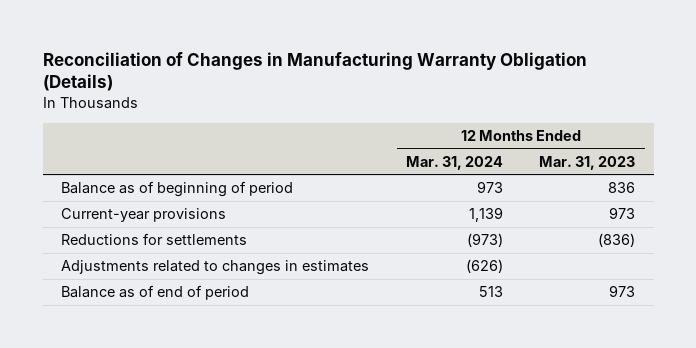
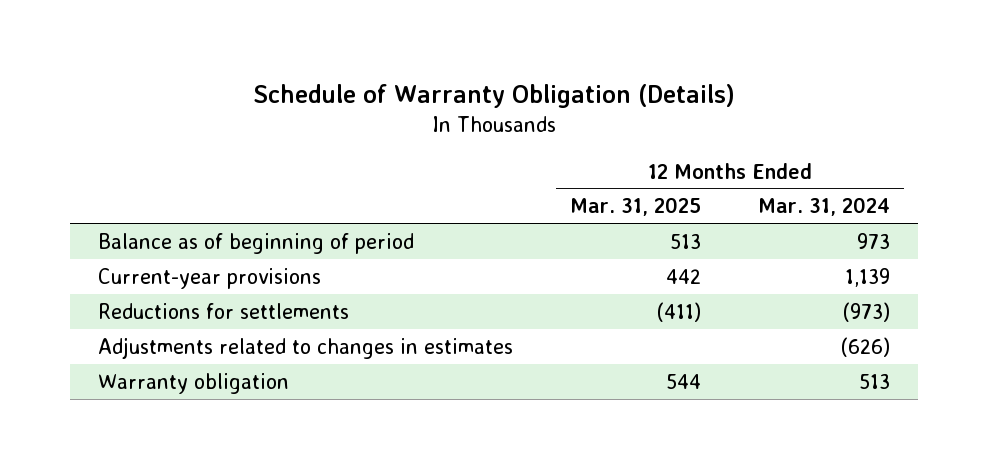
- Reconciliation of Changes in Manufacturing Warranty Obligation (Details)
+ Schedule of Warranty Obligation (Details)
- | 12 Months Ended Mar. 31, 2024 | 12 Months Ended Mar. 31, 2023
+ | 12 Months Ended Mar. 31, 2025 | 12 Months Ended Mar. 31, 2024
- Balance as of end of period | 513 | 973
+ Warranty obligation | 544 | 513

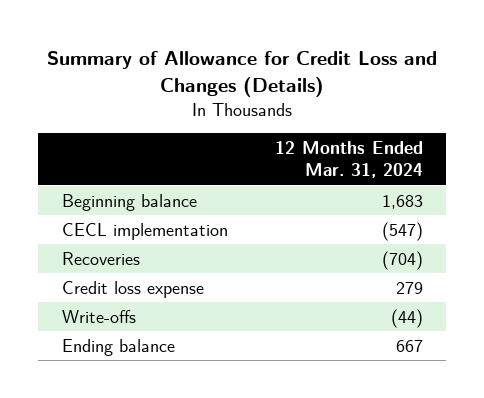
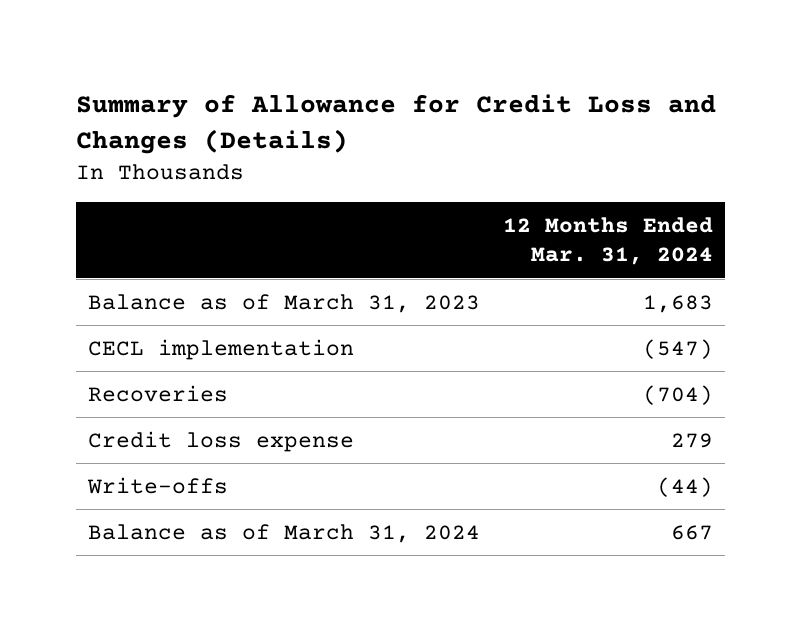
- Beginning balance | 1,683
+ Balance as of March 31, 2023 | 1,683
- Ending balance | 667
+ Balance as of March 31, 2024 | 667

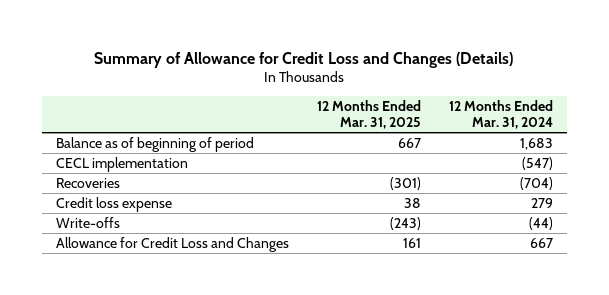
- | 12 Months Ended Mar. 31, 2024
+ | 12 Months Ended Mar. 31, 2025 | 12 Months Ended Mar. 31, 2024
- Balance as of March 31, 2023 | 1,683
+ Balance as of beginning of period | 667 | 1,683
- Balance as of March 31, 2024 | 667
+ Allowance for Credit Loss and Changes | 161 | 667

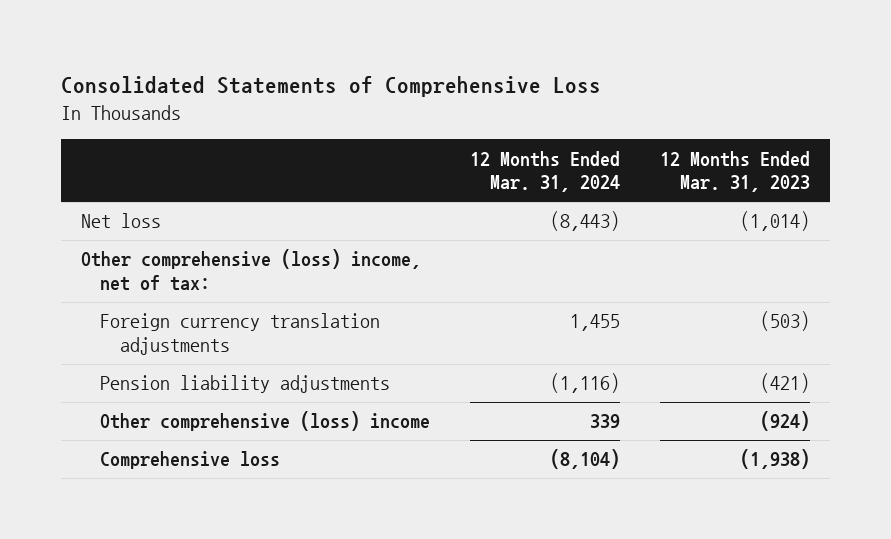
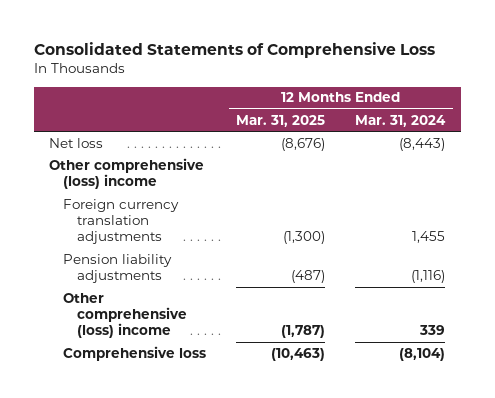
- | 12 Months Ended Mar. 31, 2024 | 12 Months Ended Mar. 31, 2023
+ | 12 Months Ended Mar. 31, 2025 | 12 Months Ended Mar. 31, 2024
- Other comprehensive (loss) income, net of tax:
+ Other comprehensive (loss) income

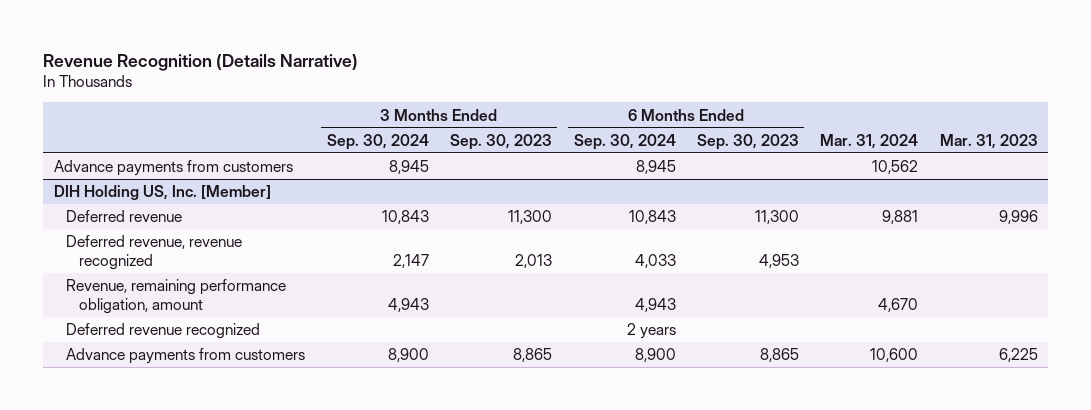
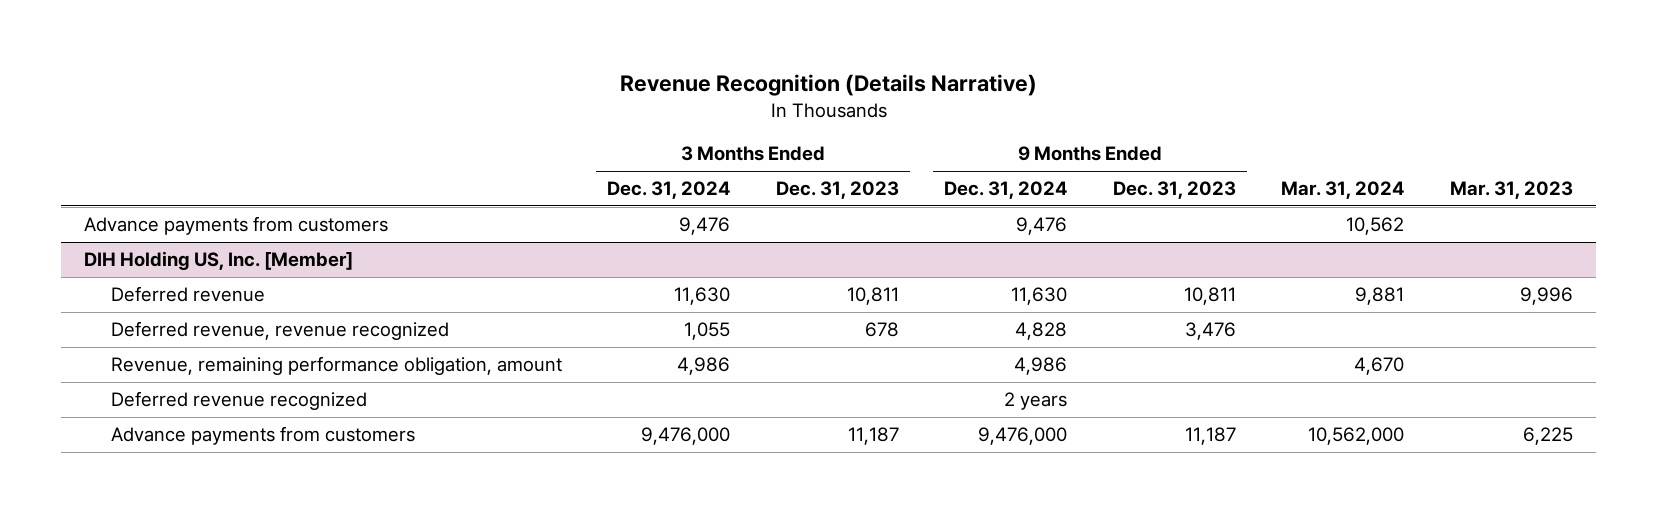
- | 3 Months Ended Sep. 30, 2024 | 3 Months Ended Sep. 30, 2023 | 6 Months Ended Sep. 30, 2024 | 6 Months Ended Sep. 30, 2023 | Mar. 31, 2024 | Mar. 31, 2023
+ | 3 Months Ended Dec. 31, 2024 | 3 Months Ended Dec. 31, 2023 | 9 Months Ended Dec. 31, 2024 | 9 Months Ended Dec. 31, 2023 | Mar. 31, 2024 | Mar. 31, 2023
@ DIH Holding US, Inc. [Member]
- Advance payments from customers | 8,900 | 8,865 | 8,900 | 8,865 | 10,600 | 6,225
+ Advance payments from customers | 9,476,000 | 11,187 | 9,476,000 | 11,187 | 10,562,000 | 6,225

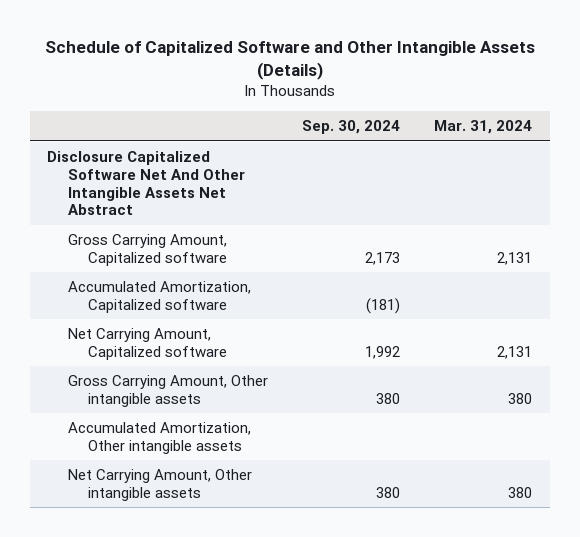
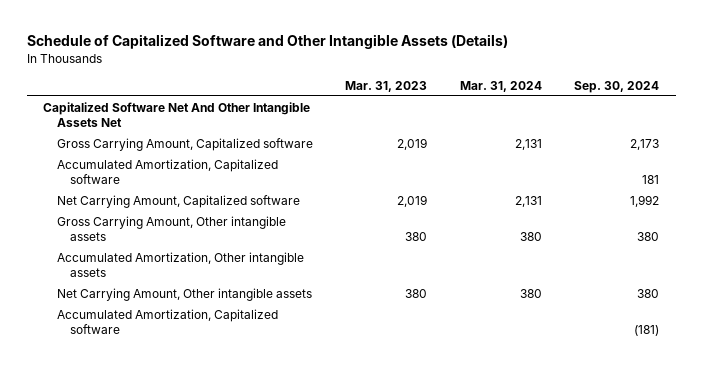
- | Sep. 30, 2024 | Mar. 31, 2024
+ | Mar. 31, 2023 | Mar. 31, 2024 | Sep. 30, 2024
- Disclosure Capitalized Software Net And Other Intangible Assets Net Abstract
+ Capitalized Software Net And Other Intangible Assets Net
+ Accumulated Amortization, Capitalized software | | | 181
moved down: Accumulated Amortization, Capitalized software | | | (181)

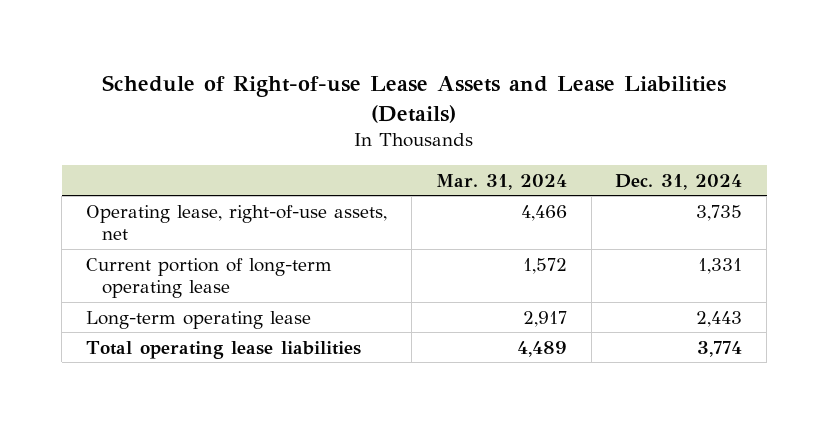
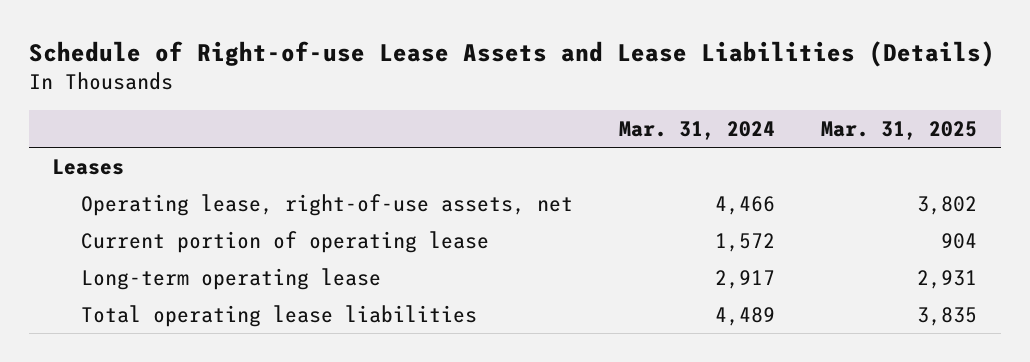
- | Mar. 31, 2024 | Dec. 31, 2024
+ | Mar. 31, 2024 | Mar. 31, 2025
+ Leases
- Current portion of long-term operating lease | 1,572 | 1,331
+ Current portion of operating lease | 1,572 | 904

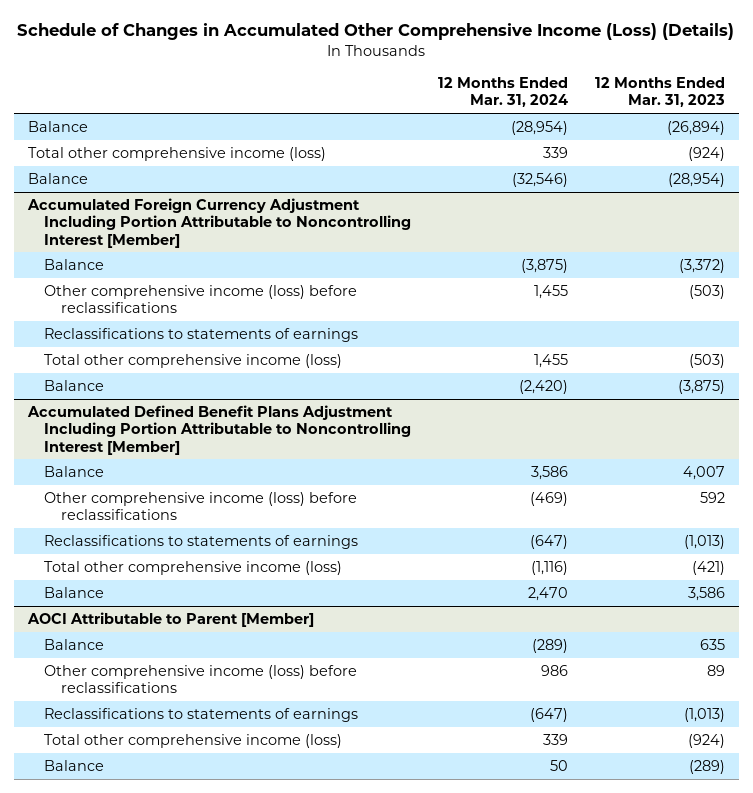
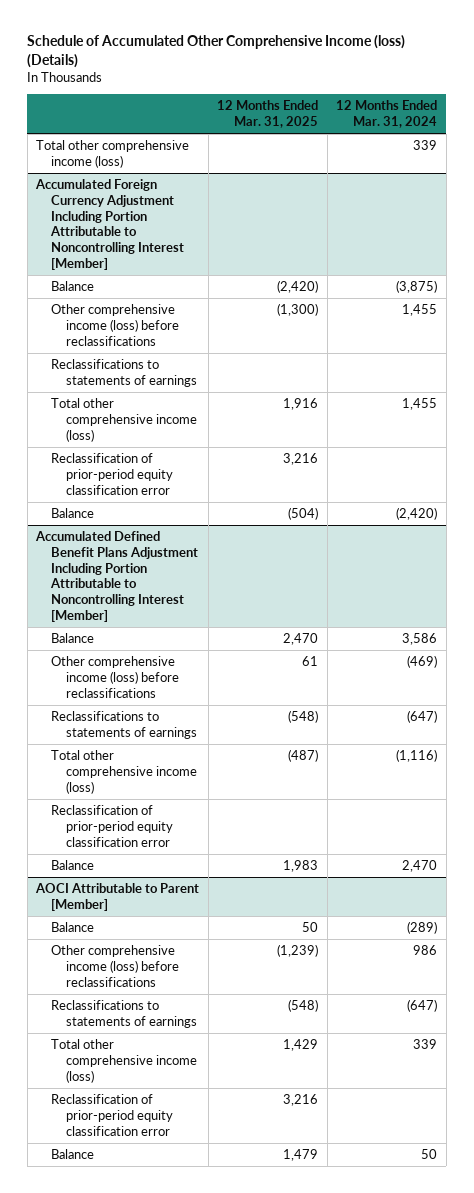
- Schedule of Changes in Accumulated Other Comprehensive Income (Loss) (Details)
+ Schedule of Accumulated Other Comprehensive Income (loss) (Details)
- | 12 Months Ended Mar. 31, 2024 | 12 Months Ended Mar. 31, 2023
+ | 12 Months Ended Mar. 31, 2025 | 12 Months Ended Mar. 31, 2024
- Balance | (28,954) | (26,894)
- Balance | (32,546) | (28,954)
@ Accumulated Foreign Currency Adjustment Including Portion Attributable to Noncontrolling Interest [Member]
+ Reclassification of prior-period equity classification error | 3,216 |
@ Accumulated Defined Benefit Plans Adjustment Including Portion Attributable to Noncontrolling Interest [Member]
+ Reclassification of prior-period equity classification error
@ AOCI Attributable to Parent [Member]
+ Reclassification of prior-period equity classification error | 3,216 |

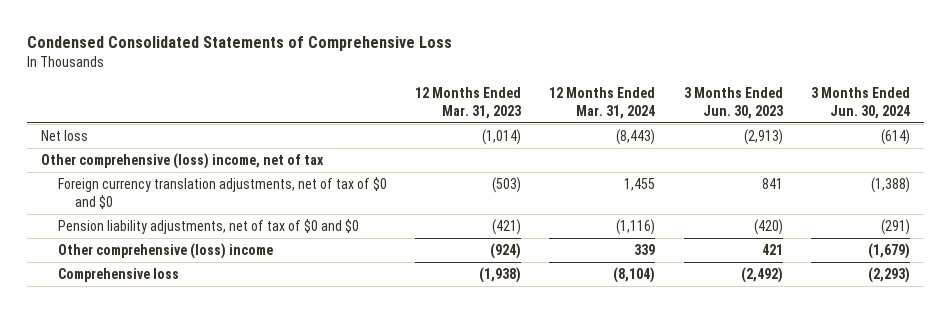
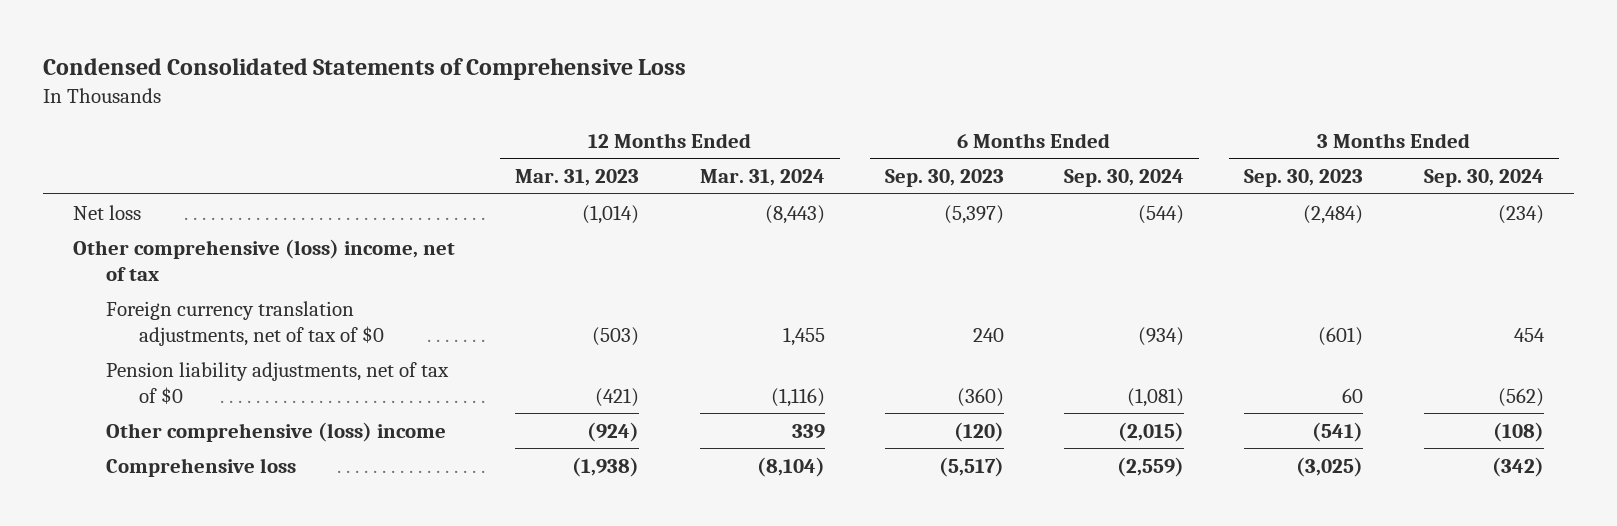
- | 12 Months Ended Mar. 31, 2023 | 12 Months Ended Mar. 31, 2024 | 3 Months Ended Jun. 30, 2023 | 3 Months Ended Jun. 30, 2024
+ | 12 Months Ended Mar. 31, 2023 | 12 Months Ended Mar. 31, 2024 | 6 Months Ended Sep. 30, 2023 | 6 Months Ended Sep. 30, 2024 | 3 Months Ended Sep. 30, 2023 | 3 Months Ended Sep. 30, 2024
- Foreign currency translation adjustments, net of tax of $0 and $0 | (503) | 1,455 | 841 | (1,388)
- Pension liability adjustments, net of tax of $0 and $0 | (421) | (1,116) | (420) | (291)
+ Foreign currency translation adjustments, net of tax of $0 | (503) | 1,455 | 240 | (934) | (601) | 454
+ Pension liability adjustments, net of tax of $0 | (421) | (1,116) | (360) | (1,081) | 60 | (562)

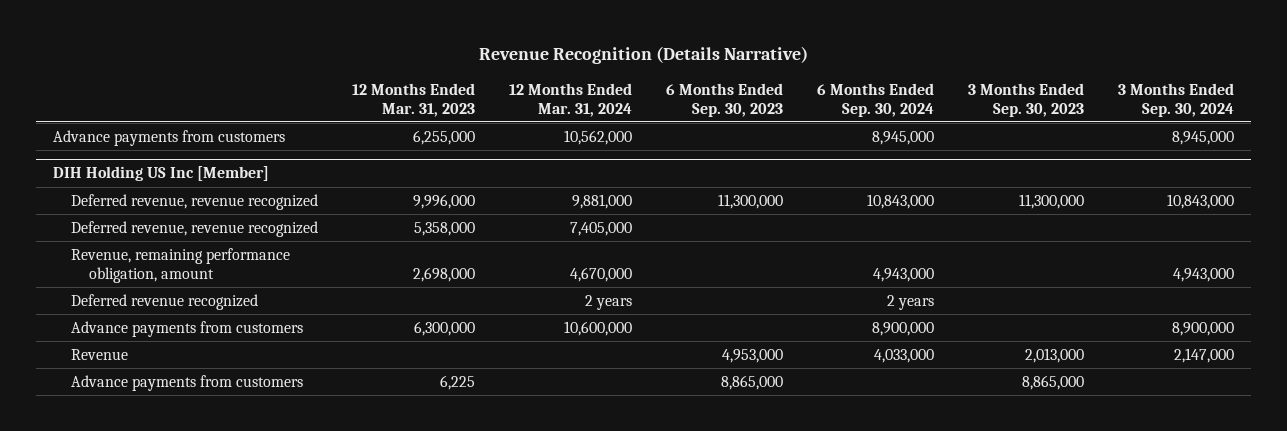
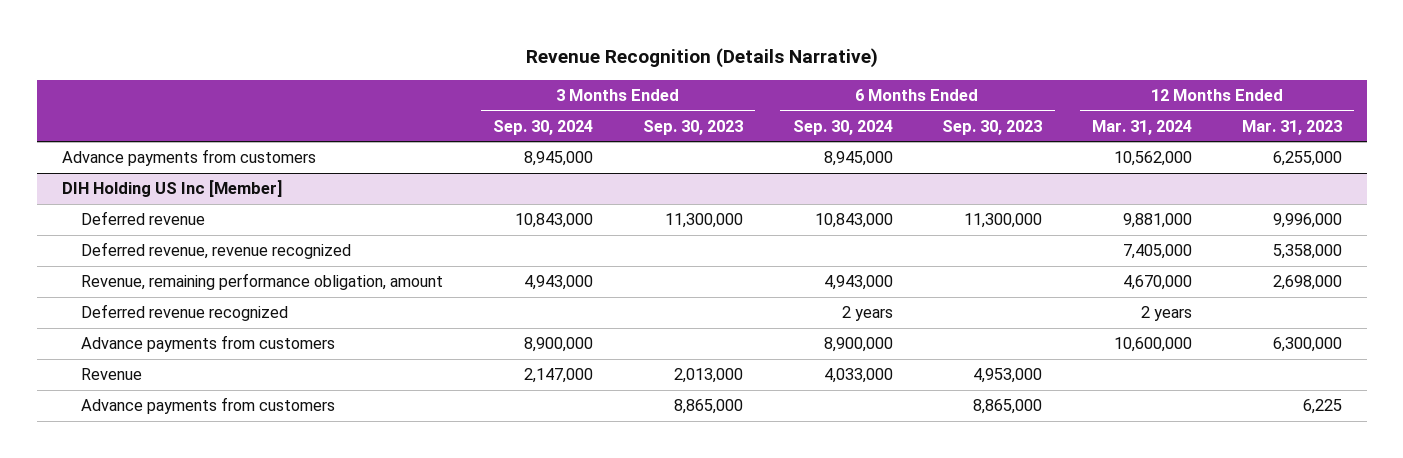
- | 12 Months Ended Mar. 31, 2023 | 12 Months Ended Mar. 31, 2024 | 6 Months Ended Sep. 30, 2023 | 6 Months Ended Sep. 30, 2024 | 3 Months Ended Sep. 30, 2023 | 3 Months Ended Sep. 30, 2024
+ | 3 Months Ended Sep. 30, 2024 | 3 Months Ended Sep. 30, 2023 | 6 Months Ended Sep. 30, 2024 | 6 Months Ended Sep. 30, 2023 | 12 Months Ended Mar. 31, 2024 | 12 Months Ended Mar. 31, 2023
@ DIH Holding US Inc [Member]
- Deferred revenue, revenue recognized | 9,996,000 | 9,881,000 | 11,300,000 | 10,843,000 | 11,300,000 | 10,843,000
+ Deferred revenue | 10,843,000 | 11,300,000 | 10,843,000 | 11,300,000 | 9,881,000 | 9,996,000

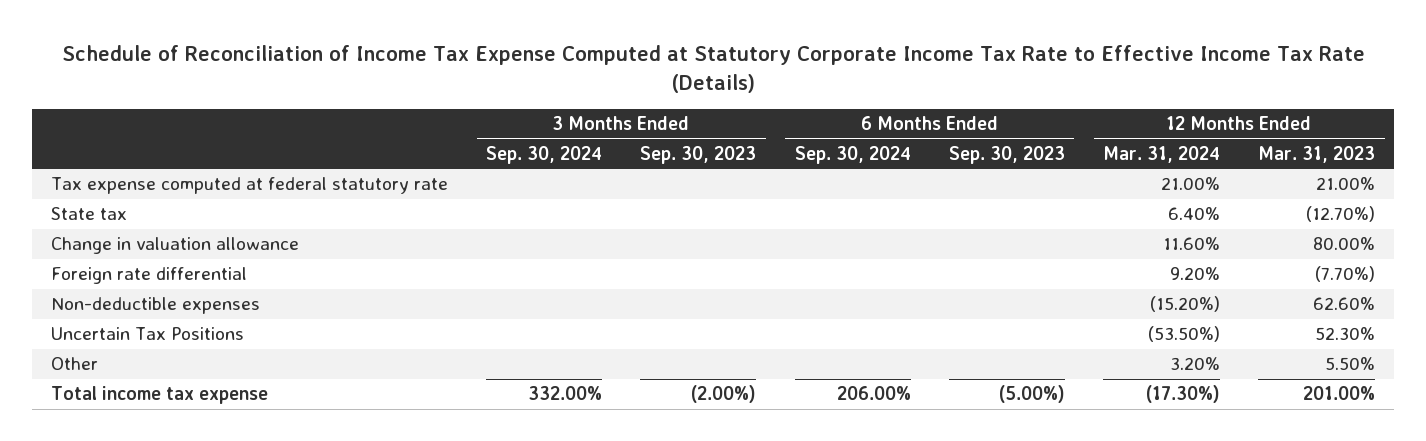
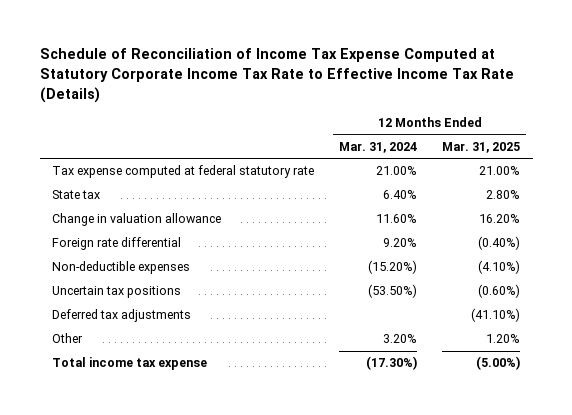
- | 3 Months Ended Sep. 30, 2024 | 3 Months Ended Sep. 30, 2023 | 6 Months Ended Sep. 30, 2024 | 6 Months Ended Sep. 30, 2023 | 12 Months Ended Mar. 31, 2024 | 12 Months Ended Mar. 31, 2023
+ | 12 Months Ended Mar. 31, 2024 | 12 Months Ended Mar. 31, 2025
- Uncertain Tax Positions | | | | | (53.50%) | 52.30%
+ Uncertain tax positions | (53.50%) | (0.60%)
+ Deferred tax adjustments | | (41.10%)

